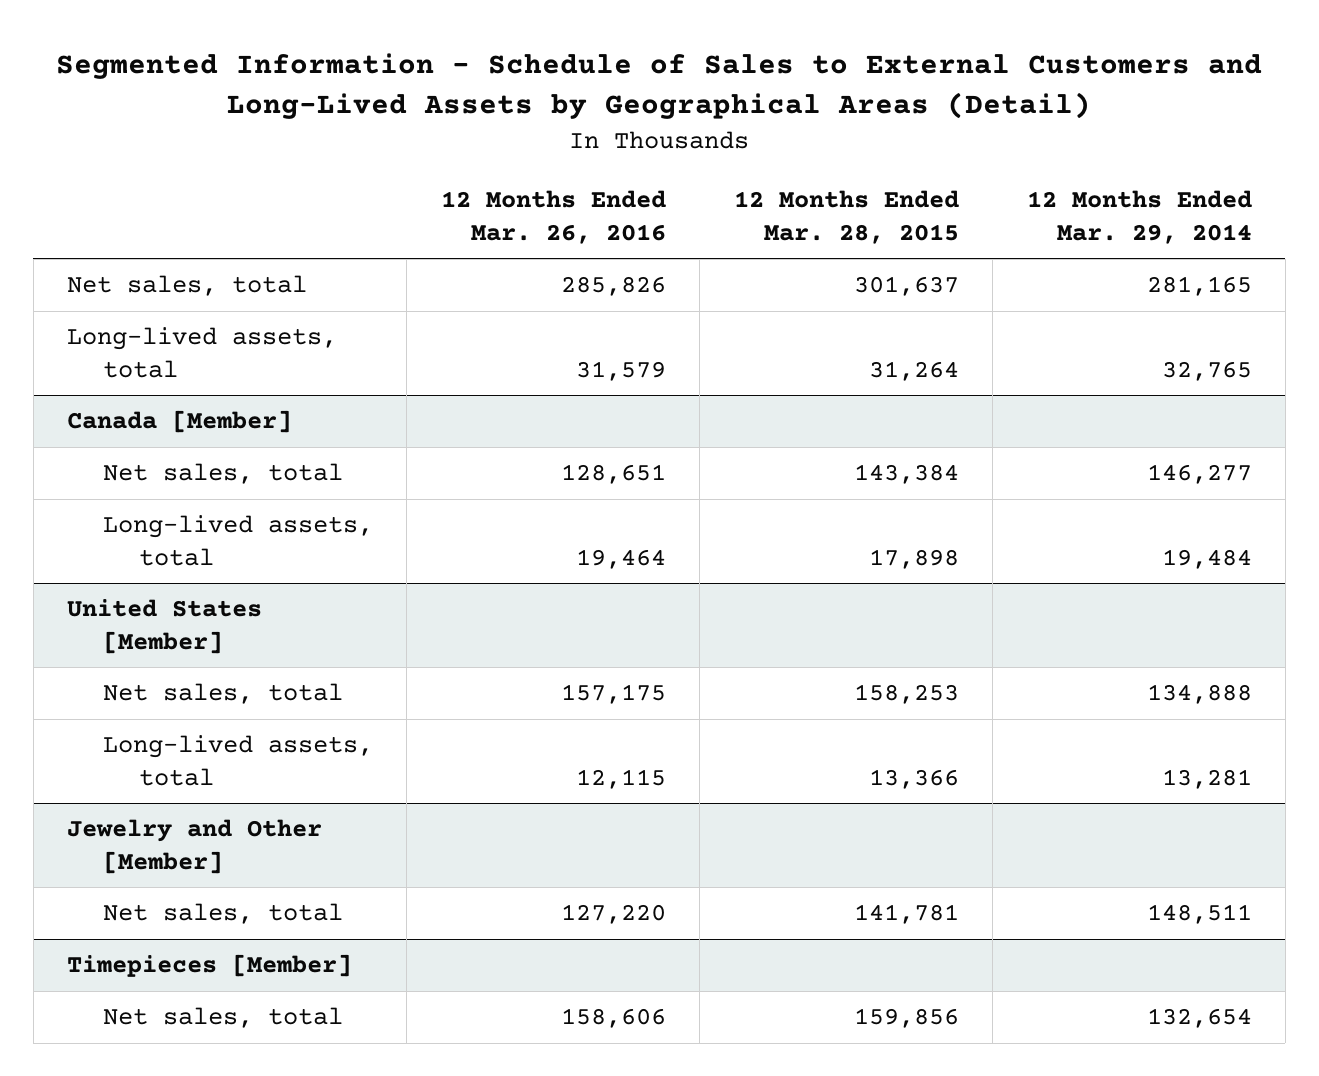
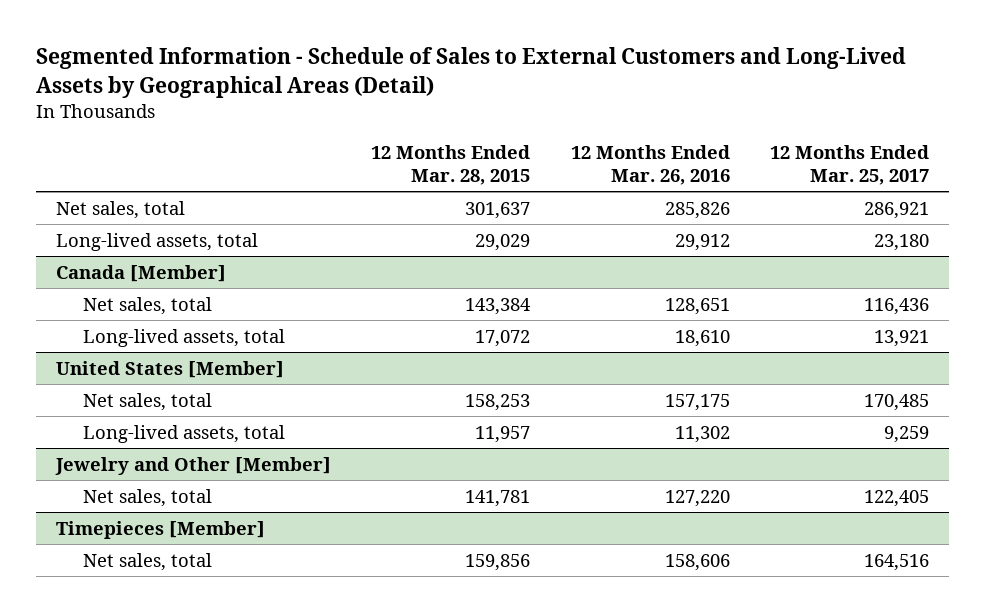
- | 12 Months Ended Mar. 26, 2016 | 12 Months Ended Mar. 28, 2015 | 12 Months Ended Mar. 29, 2014
+ | 12 Months Ended Mar. 28, 2015 | 12 Months Ended Mar. 26, 2016 | 12 Months Ended Mar. 25, 2017
- Long-lived assets, total | 31,579 | 31,264 | 32,765
+ Long-lived assets, total | 29,029 | 29,912 | 23,180
@ Canada [Member]
- Long-lived assets, total | 19,464 | 17,898 | 19,484
+ Long-lived assets, total | 17,072 | 18,610 | 13,921
@ United States [Member]
- Long-lived assets, total | 12,115 | 13,366 | 13,281
+ Long-lived assets, total | 11,957 | 11,302 | 9,259

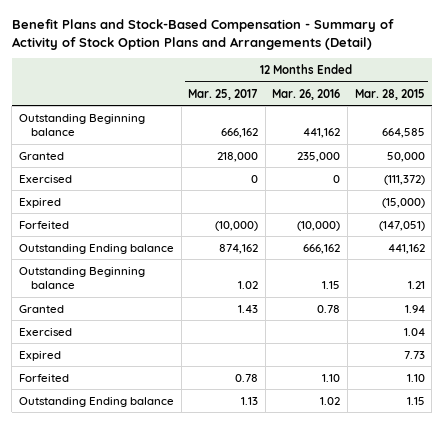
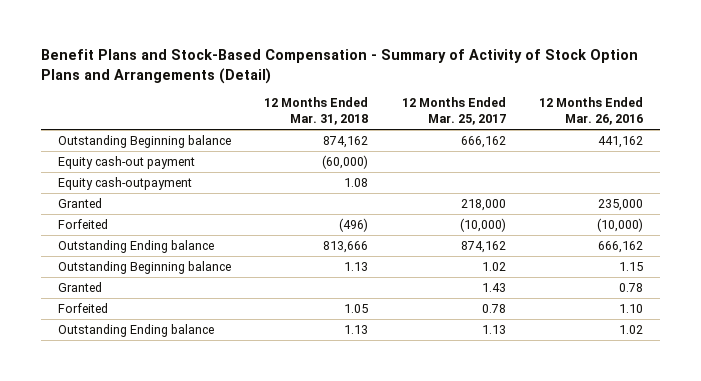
- | 12 Months Ended Mar. 25, 2017 | 12 Months Ended Mar. 26, 2016 | 12 Months Ended Mar. 28, 2015
+ | 12 Months Ended Mar. 31, 2018 | 12 Months Ended Mar. 25, 2017 | 12 Months Ended Mar. 26, 2016
+ Equity cash-out payment | (60,000) | |
+ Equity cash-outpayment | 1.08 | |
- Exercised | 0 | 0 | (111,372)
- Expired | | | (15,000)
- Exercised | | | 1.04
- Expired | | | 7.73

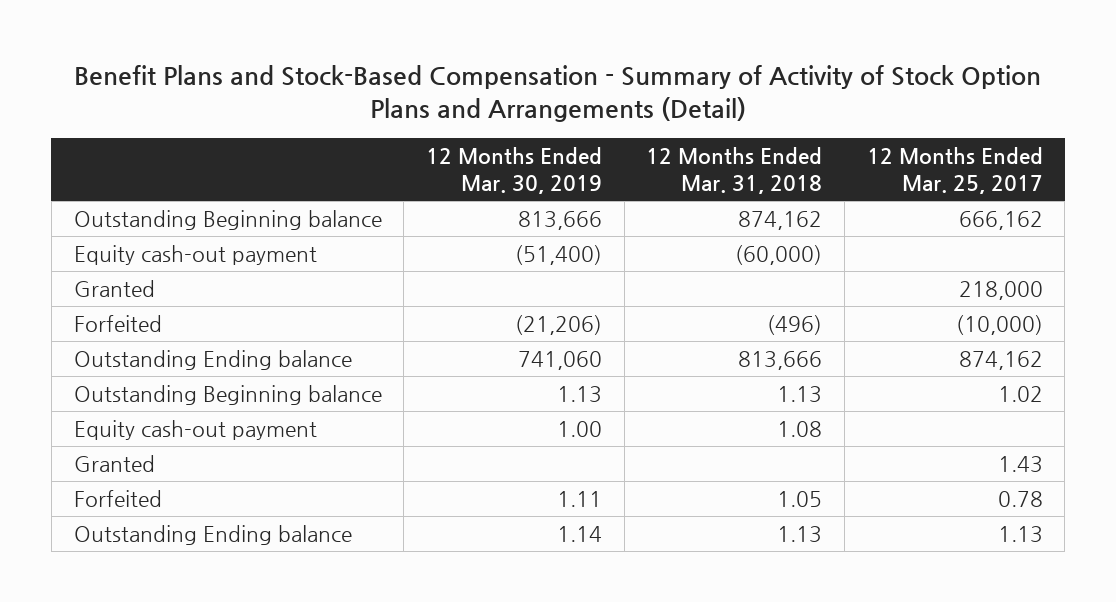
- | 12 Months Ended Mar. 31, 2018 | 12 Months Ended Mar. 25, 2017 | 12 Months Ended Mar. 26, 2016
+ | 12 Months Ended Mar. 30, 2019 | 12 Months Ended Mar. 31, 2018 | 12 Months Ended Mar. 25, 2017
- Equity cash-outpayment | 1.08 | |
+ Equity cash-out payment | 1.00 | 1.08 |

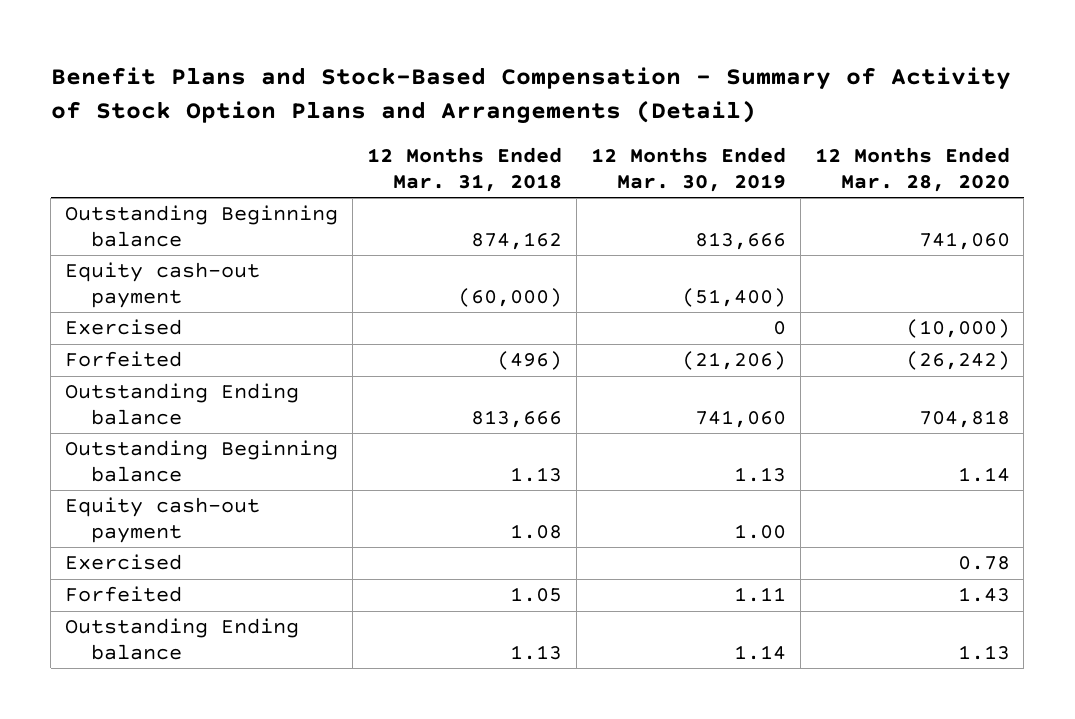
- | 12 Months Ended Mar. 30, 2019 | 12 Months Ended Mar. 31, 2018 | 12 Months Ended Mar. 25, 2017
+ | 12 Months Ended Mar. 31, 2018 | 12 Months Ended Mar. 30, 2019 | 12 Months Ended Mar. 28, 2020
- Granted | | | 218,000
+ Exercised | | 0 | (10,000)
- Granted | | | 1.43
+ Exercised | | | 0.78

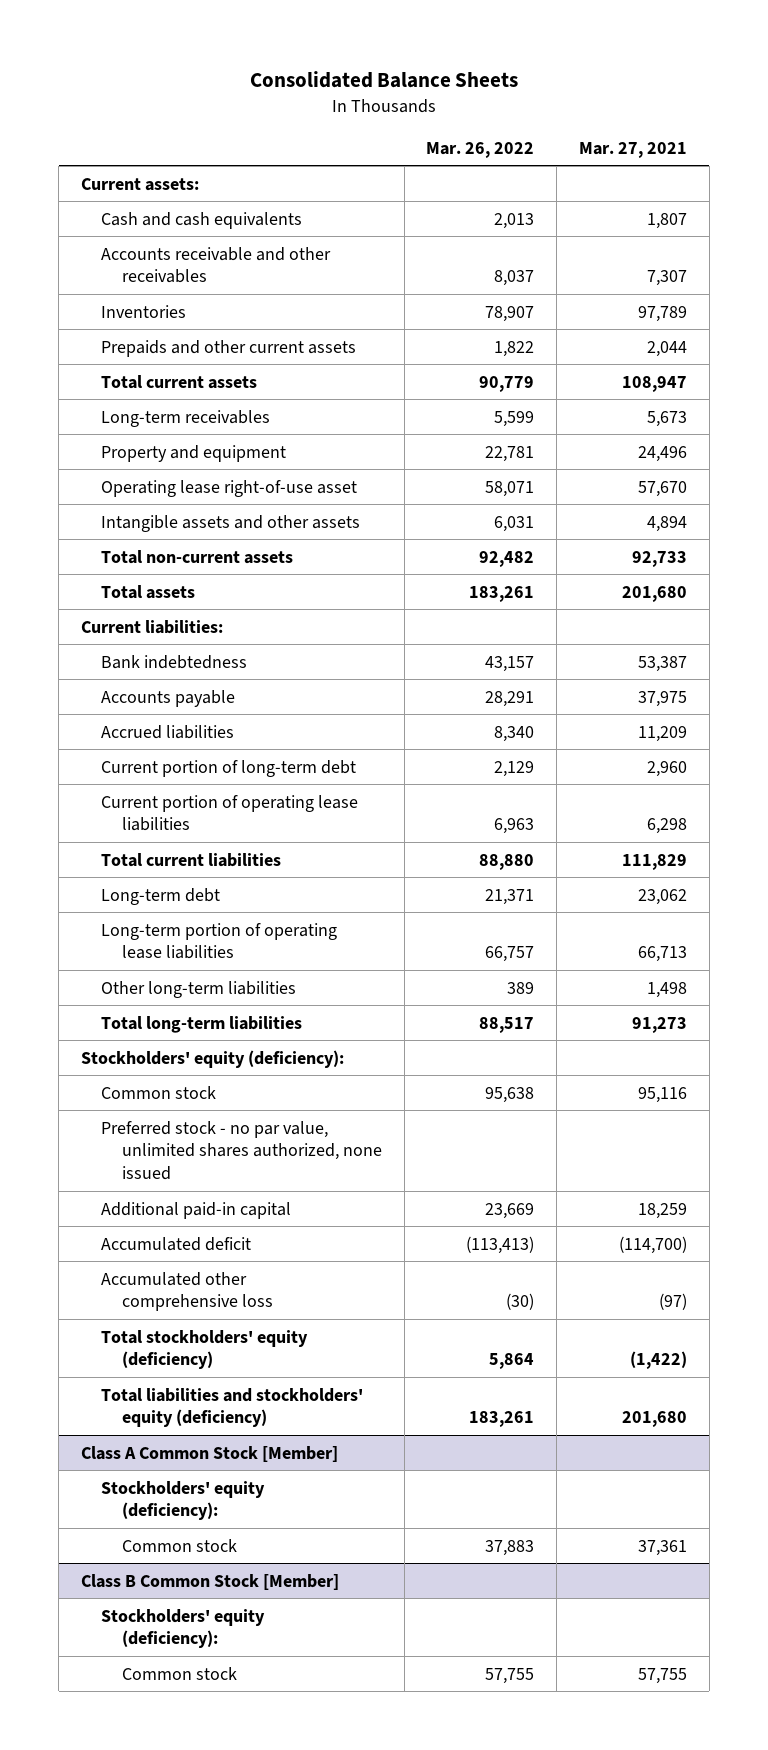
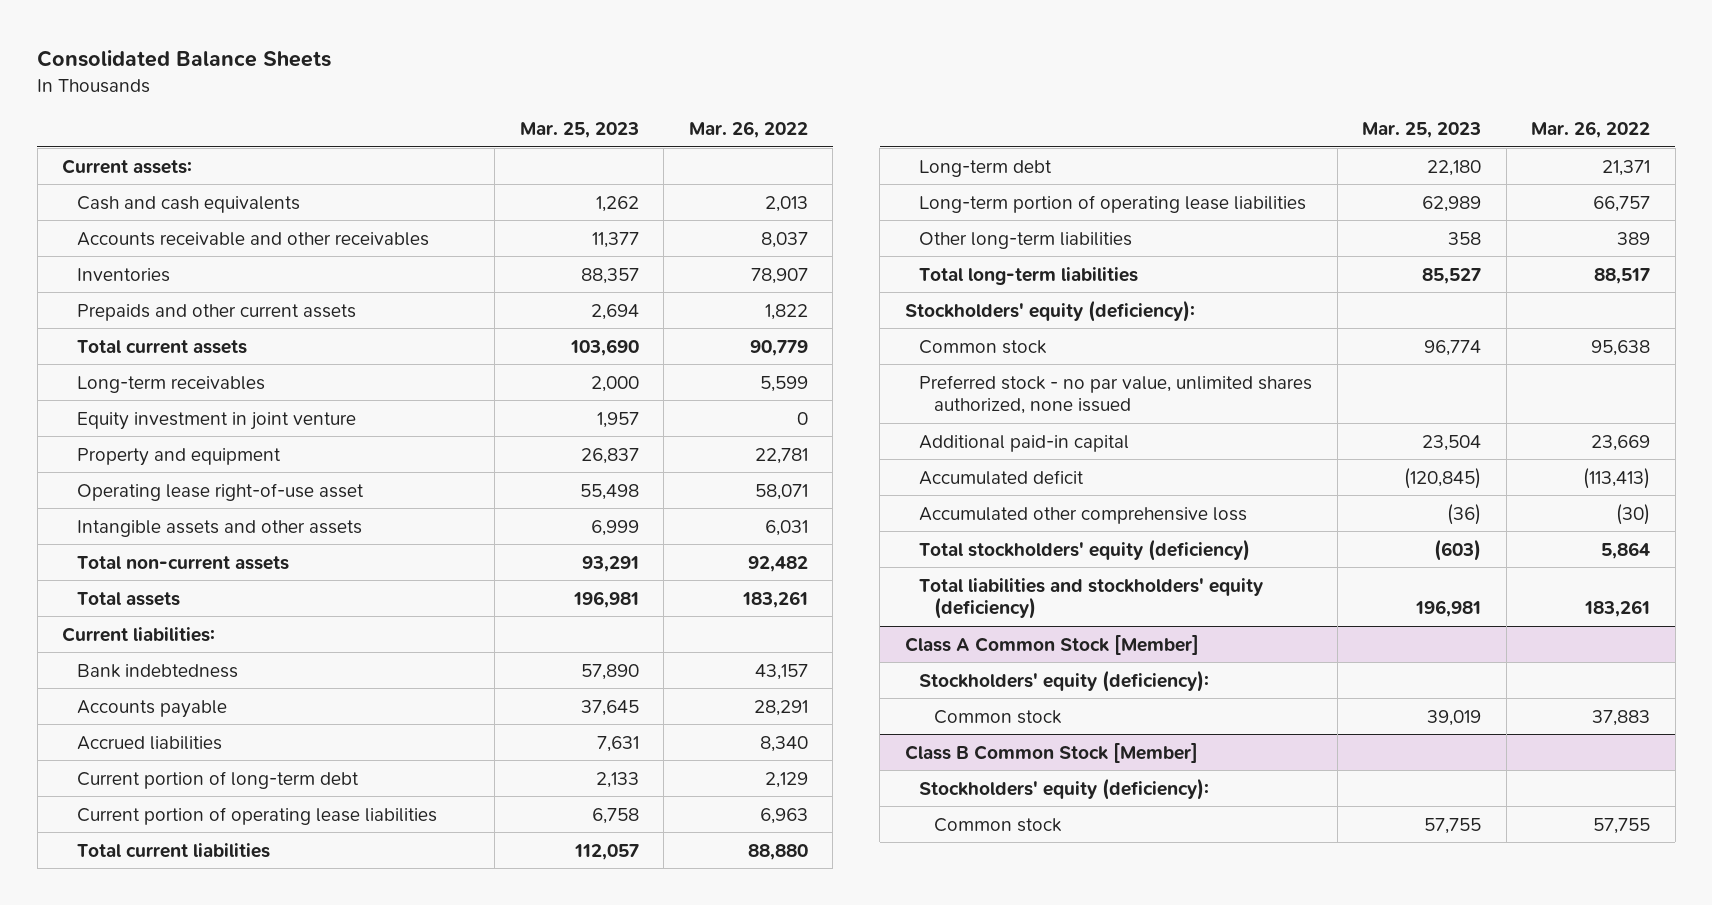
- | Mar. 26, 2022 | Mar. 27, 2021
+ | Mar. 25, 2023 | Mar. 26, 2022
+ Equity investment in joint venture | 1,957 | 0

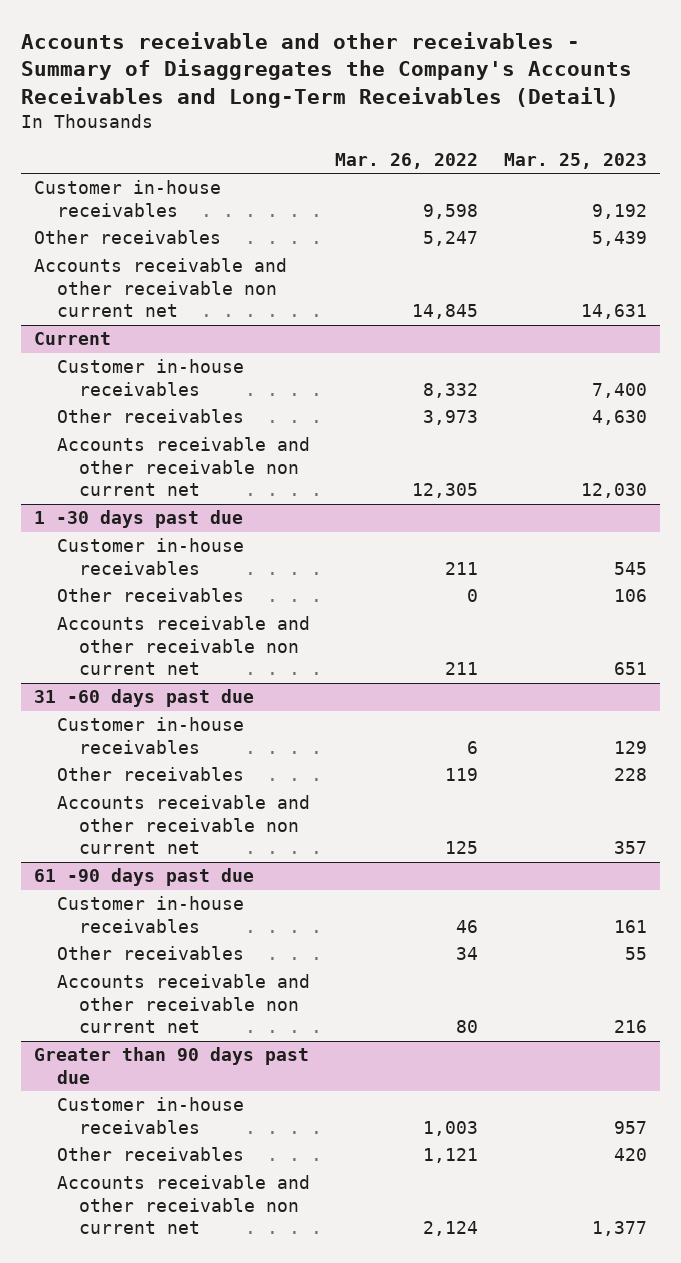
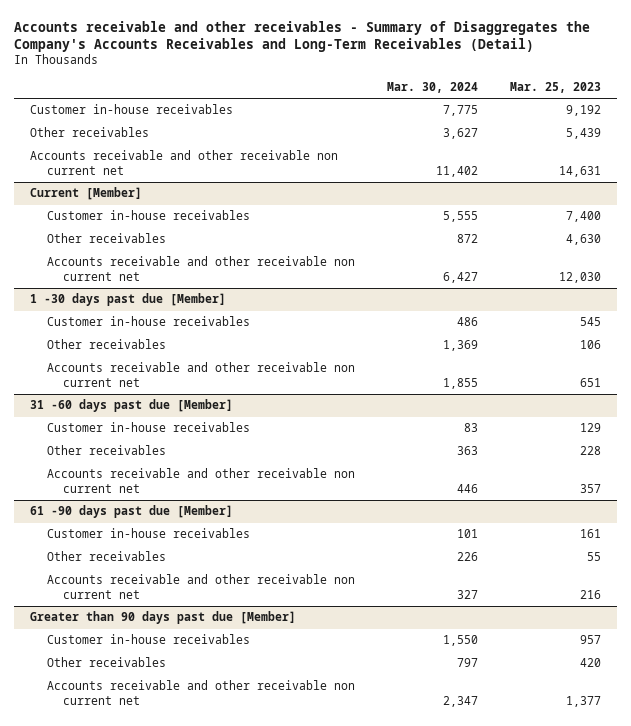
- | Mar. 26, 2022 | Mar. 25, 2023
+ | Mar. 30, 2024 | Mar. 25, 2023
- Current
+ Current [Member]
- 1 -30 days past due
+ 1 -30 days past due [Member]
- 31 -60 days past due
+ 31 -60 days past due [Member]
- 61 -90 days past due
+ 61 -90 days past due [Member]
- Greater than 90 days past due
+ Greater than 90 days past due [Member]

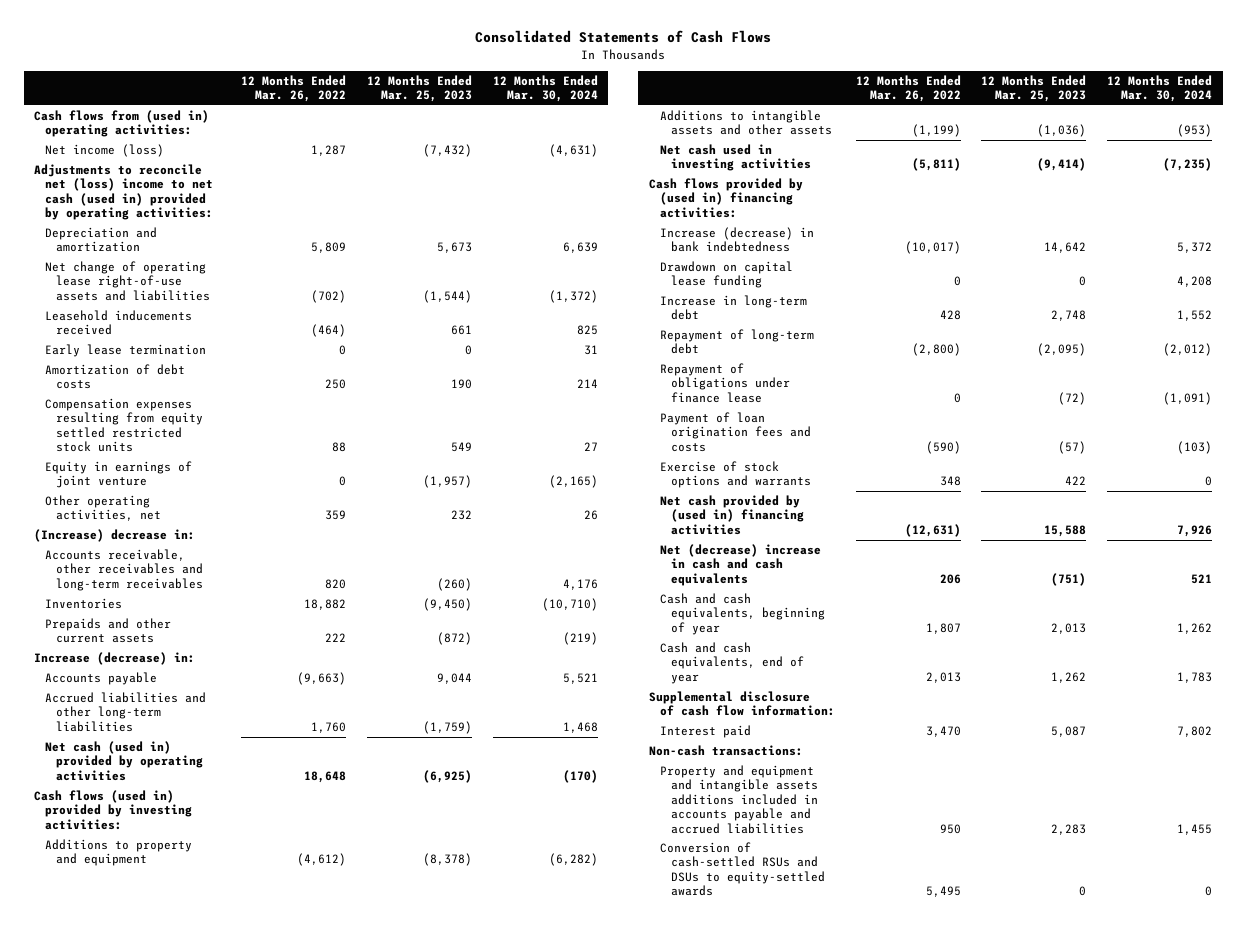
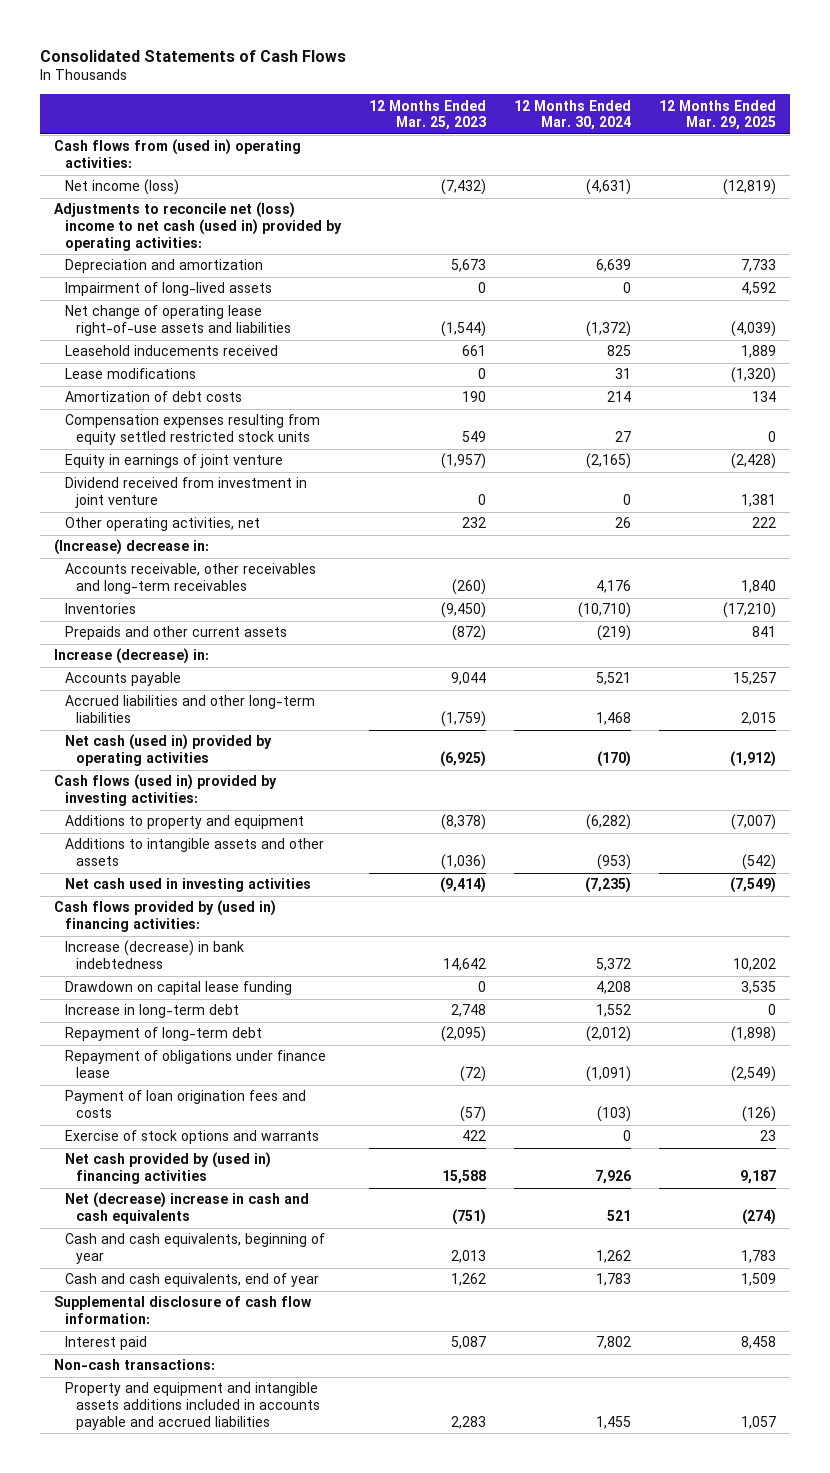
- | 12 Months Ended Mar. 26, 2022 | 12 Months Ended Mar. 25, 2023 | 12 Months Ended Mar. 30, 2024
+ | 12 Months Ended Mar. 25, 2023 | 12 Months Ended Mar. 30, 2024 | 12 Months Ended Mar. 29, 2025
+ Impairment of long-lived assets | 0 | 0 | 4,592
- Early lease termination | 0 | 0 | 31
+ Lease modifications | 0 | 31 | (1,320)
+ Dividend received from investment in joint venture | 0 | 0 | 1,381
- Conversion of cash-settled RSUs and DSUs to equity-settled awards | 5,495 | 0 | 0

